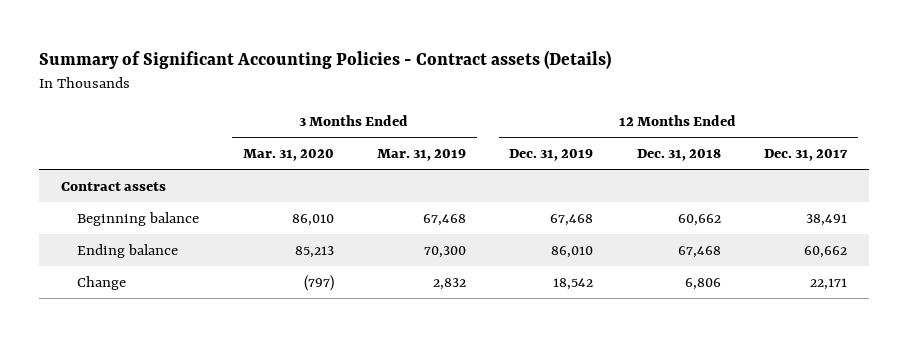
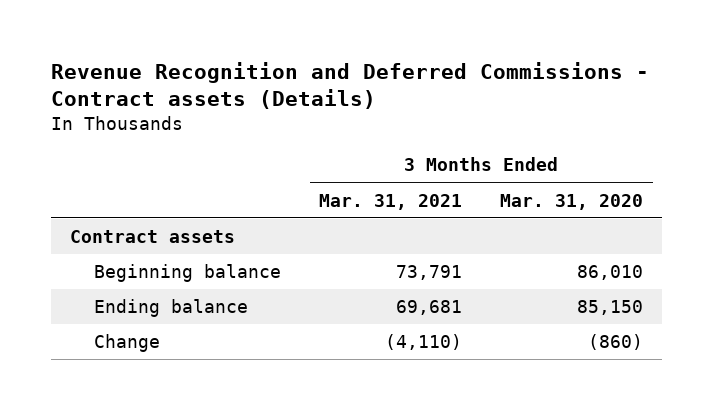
- Summary of Significant Accounting Policies - Contract assets (Details)
+ Revenue Recognition and Deferred Commissions - Contract assets (Details)
- | 3 Months Ended Mar. 31, 2020 | 3 Months Ended Mar. 31, 2019 | 12 Months Ended Dec. 31, 2019 | 12 Months Ended Dec. 31, 2018 | 12 Months Ended Dec. 31, 2017
+ | 3 Months Ended Mar. 31, 2021 | 3 Months Ended Mar. 31, 2020
- Ending balance | 85,213 | 70,300 | 86,010 | 67,468 | 60,662
- Change | (797) | 2,832 | 18,542 | 6,806 | 22,171
+ Ending balance | 69,681 | 85,150
+ Change | (4,110) | (860)

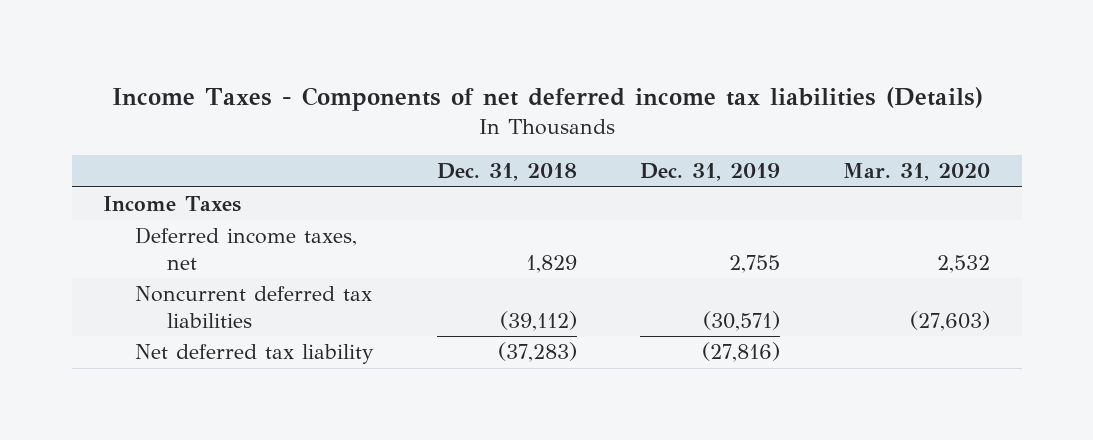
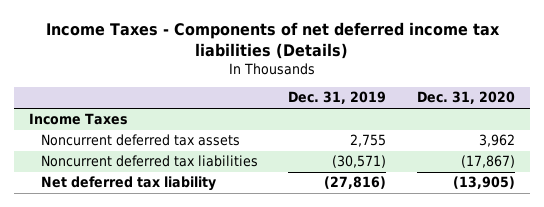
- | Dec. 31, 2018 | Dec. 31, 2019 | Mar. 31, 2020
+ | Dec. 31, 2019 | Dec. 31, 2020
- Deferred income taxes, net | 1,829 | 2,755 | 2,532
+ Noncurrent deferred tax assets | 2,755 | 3,962

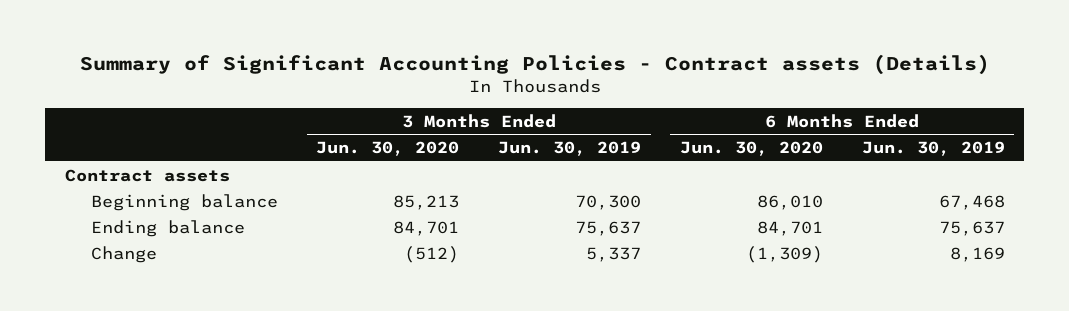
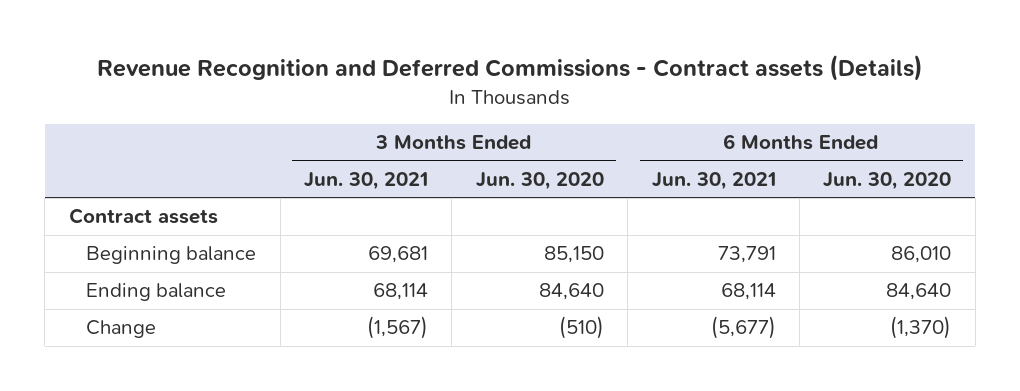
- Summary of Significant Accounting Policies - Contract assets (Details)
+ Revenue Recognition and Deferred Commissions - Contract assets (Details)
- | 3 Months Ended Jun. 30, 2020 | 3 Months Ended Jun. 30, 2019 | 6 Months Ended Jun. 30, 2020 | 6 Months Ended Jun. 30, 2019
+ | 3 Months Ended Jun. 30, 2021 | 3 Months Ended Jun. 30, 2020 | 6 Months Ended Jun. 30, 2021 | 6 Months Ended Jun. 30, 2020
- Beginning balance | 85,213 | 70,300 | 86,010 | 67,468
- Ending balance | 84,701 | 75,637 | 84,701 | 75,637
- Change | (512) | 5,337 | (1,309) | 8,169
+ Beginning balance | 69,681 | 85,150 | 73,791 | 86,010
+ Ending balance | 68,114 | 84,640 | 68,114 | 84,640
+ Change | (1,567) | (510) | (5,677) | (1,370)

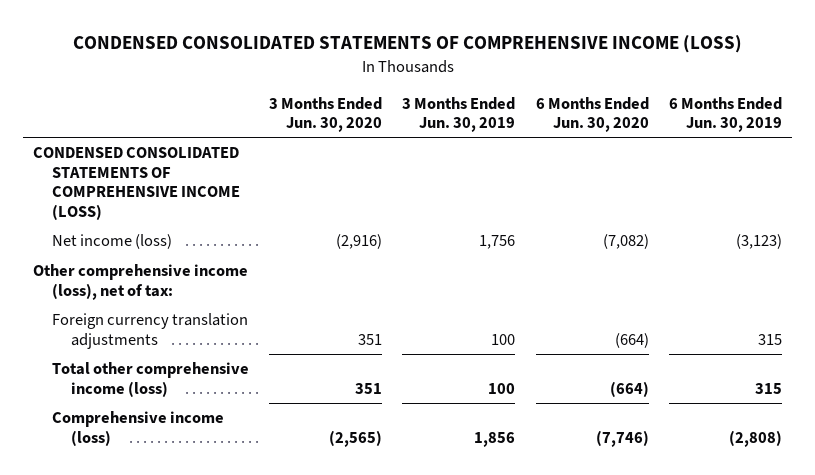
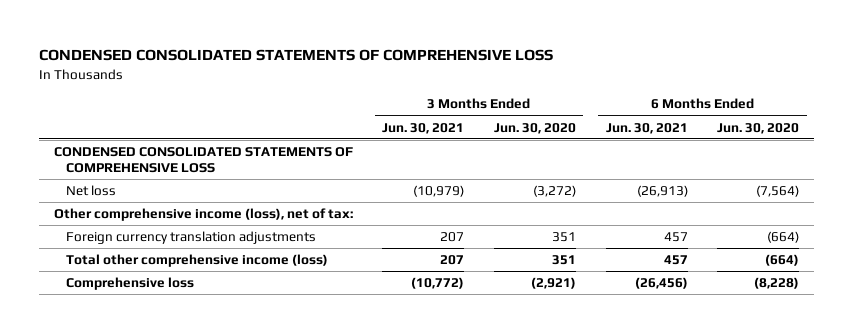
- CONDENSED CONSOLIDATED STATEMENTS OF COMPREHENSIVE INCOME (LOSS)
+ CONDENSED CONSOLIDATED STATEMENTS OF COMPREHENSIVE LOSS
- | 3 Months Ended Jun. 30, 2020 | 3 Months Ended Jun. 30, 2019 | 6 Months Ended Jun. 30, 2020 | 6 Months Ended Jun. 30, 2019
+ | 3 Months Ended Jun. 30, 2021 | 3 Months Ended Jun. 30, 2020 | 6 Months Ended Jun. 30, 2021 | 6 Months Ended Jun. 30, 2020
- CONDENSED CONSOLIDATED STATEMENTS OF COMPREHENSIVE INCOME (LOSS)
- Net income (loss) | (2,916) | 1,756 | (7,082) | (3,123)
+ CONDENSED CONSOLIDATED STATEMENTS OF COMPREHENSIVE LOSS
+ Net loss | (10,979) | (3,272) | (26,913) | (7,564)
- Comprehensive income (loss) | (2,565) | 1,856 | (7,746) | (2,808)
+ Comprehensive loss | (10,772) | (2,921) | (26,456) | (8,228)

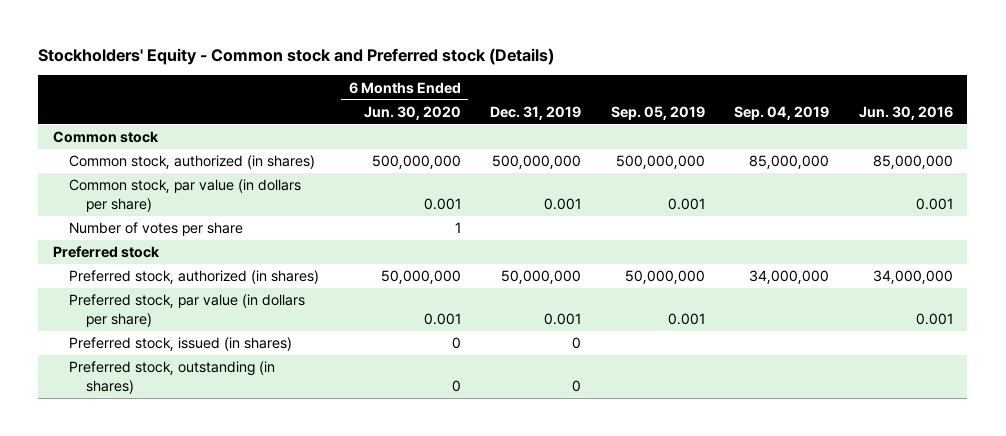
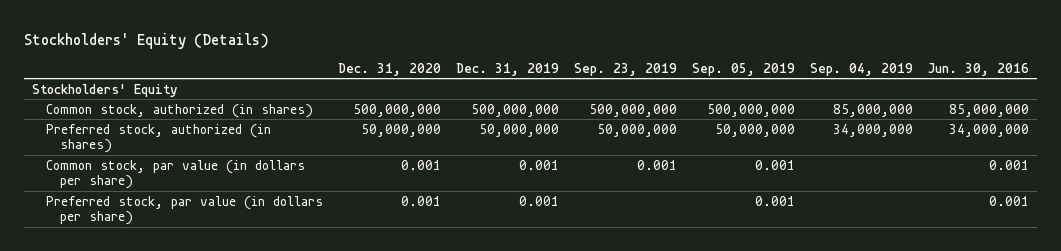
- Stockholders' Equity - Common stock and Preferred stock (Details)
+ Stockholders' Equity (Details)
- | 6 Months Ended Jun. 30, 2020 | Dec. 31, 2019 | Sep. 05, 2019 | Sep. 04, 2019 | Jun. 30, 2016
+ | Dec. 31, 2020 | Dec. 31, 2019 | Sep. 23, 2019 | Sep. 05, 2019 | Sep. 04, 2019 | Jun. 30, 2016
- Common stock
+ Stockholders' Equity
- Number of votes per share | 1 | | | |
- Preferred stock
moved down: Common stock, par value (in dollars per share) | 0.001 | 0.001 | 0.001 | 0.001 | | 0.001
- Preferred stock, issued (in shares) | 0 | 0 | | |
- Preferred stock, outstanding (in shares) | 0 | 0 | | |

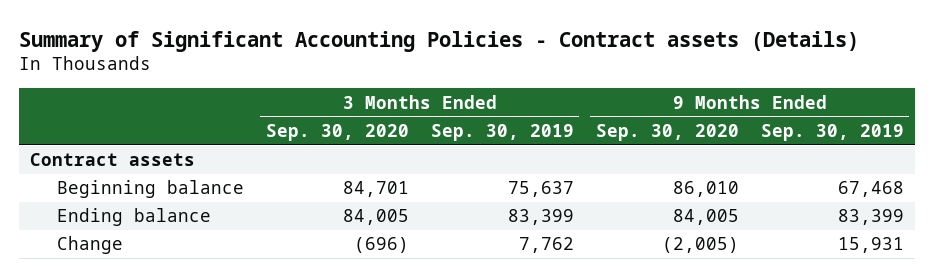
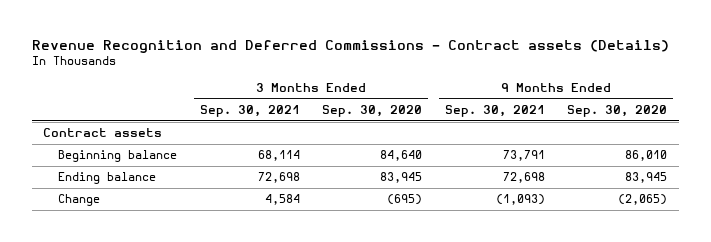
- Summary of Significant Accounting Policies - Contract assets (Details)
+ Revenue Recognition and Deferred Commissions - Contract assets (Details)
- | 3 Months Ended Sep. 30, 2020 | 3 Months Ended Sep. 30, 2019 | 9 Months Ended Sep. 30, 2020 | 9 Months Ended Sep. 30, 2019
+ | 3 Months Ended Sep. 30, 2021 | 3 Months Ended Sep. 30, 2020 | 9 Months Ended Sep. 30, 2021 | 9 Months Ended Sep. 30, 2020
- Beginning balance | 84,701 | 75,637 | 86,010 | 67,468
- Ending balance | 84,005 | 83,399 | 84,005 | 83,399
- Change | (696) | 7,762 | (2,005) | 15,931
+ Beginning balance | 68,114 | 84,640 | 73,791 | 86,010
+ Ending balance | 72,698 | 83,945 | 72,698 | 83,945
+ Change | 4,584 | (695) | (1,093) | (2,065)

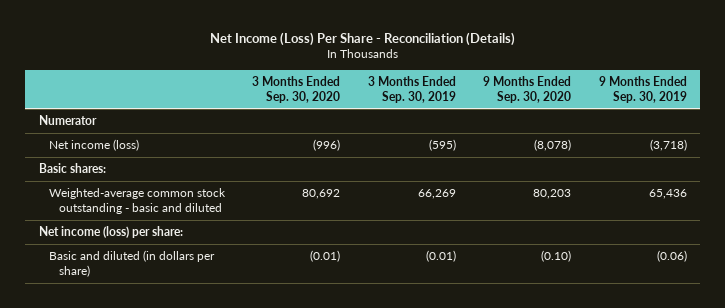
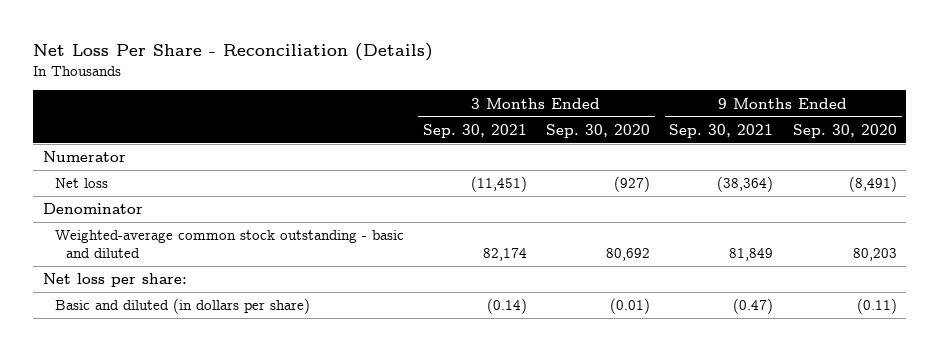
- Net Income (Loss) Per Share - Reconciliation (Details)
+ Net Loss Per Share - Reconciliation (Details)
- | 3 Months Ended Sep. 30, 2020 | 3 Months Ended Sep. 30, 2019 | 9 Months Ended Sep. 30, 2020 | 9 Months Ended Sep. 30, 2019
+ | 3 Months Ended Sep. 30, 2021 | 3 Months Ended Sep. 30, 2020 | 9 Months Ended Sep. 30, 2021 | 9 Months Ended Sep. 30, 2020
- Net income (loss) | (996) | (595) | (8,078) | (3,718)
- Basic shares:
+ Net loss | (11,451) | (927) | (38,364) | (8,491)
+ Denominator
- Net income (loss) per share:
- Basic and diluted (in dollars per share) | (0.01) | (0.01) | (0.10) | (0.06)
+ Net loss per share:
+ Basic and diluted (in dollars per share) | (0.14) | (0.01) | (0.47) | (0.11)

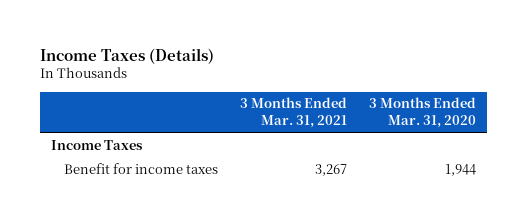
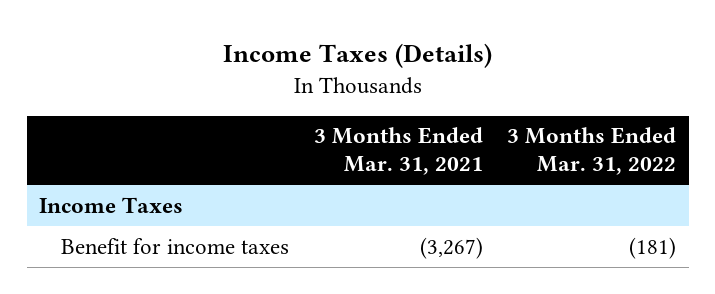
- | 3 Months Ended Mar. 31, 2021 | 3 Months Ended Mar. 31, 2020
+ | 3 Months Ended Mar. 31, 2021 | 3 Months Ended Mar. 31, 2022
- Benefit for income taxes | 3,267 | 1,944
+ Benefit for income taxes | (3,267) | (181)

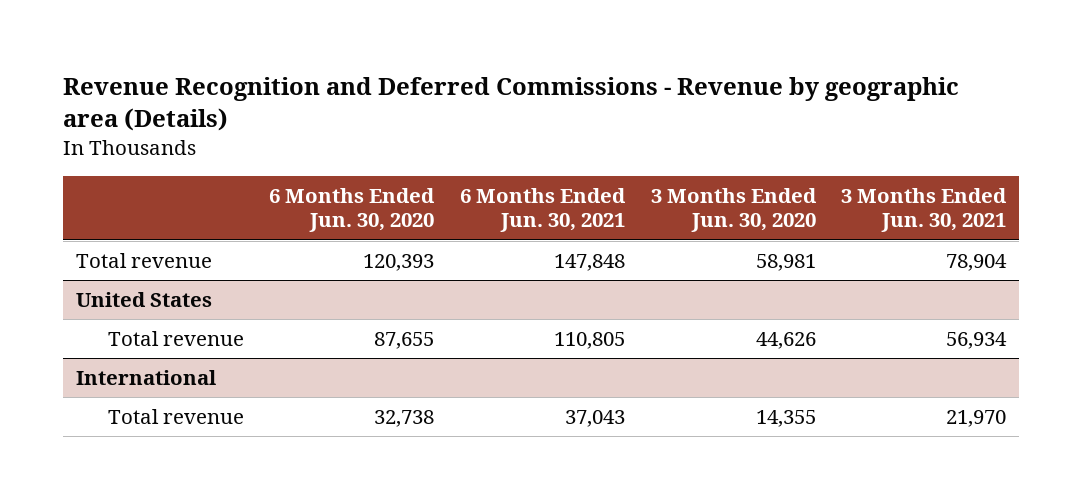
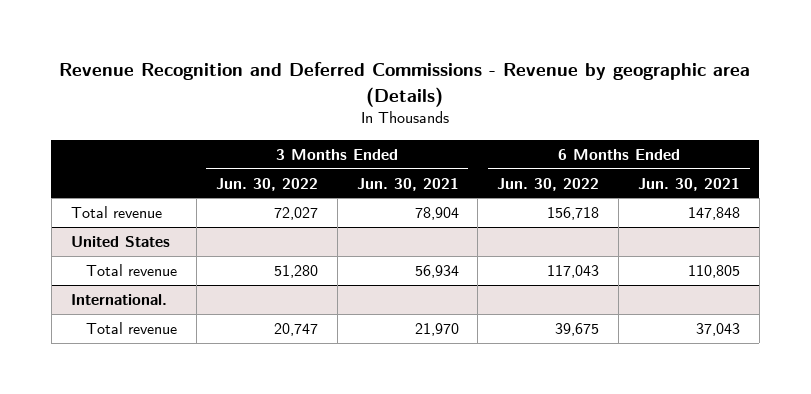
- | 6 Months Ended Jun. 30, 2020 | 6 Months Ended Jun. 30, 2021 | 3 Months Ended Jun. 30, 2020 | 3 Months Ended Jun. 30, 2021
+ | 3 Months Ended Jun. 30, 2022 | 3 Months Ended Jun. 30, 2021 | 6 Months Ended Jun. 30, 2022 | 6 Months Ended Jun. 30, 2021
- International
+ International.

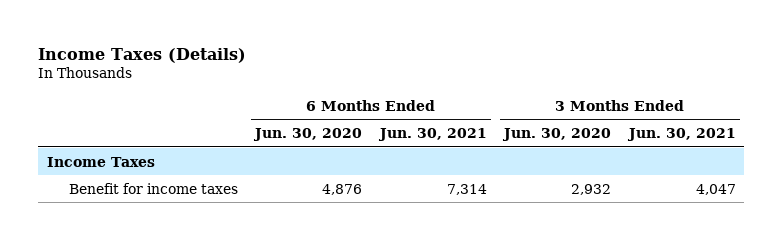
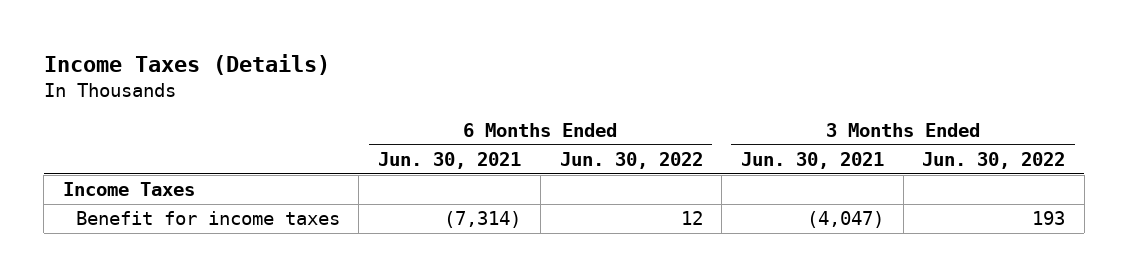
- | 6 Months Ended Jun. 30, 2020 | 6 Months Ended Jun. 30, 2021 | 3 Months Ended Jun. 30, 2020 | 3 Months Ended Jun. 30, 2021
+ | 6 Months Ended Jun. 30, 2021 | 6 Months Ended Jun. 30, 2022 | 3 Months Ended Jun. 30, 2021 | 3 Months Ended Jun. 30, 2022
- Benefit for income taxes | 4,876 | 7,314 | 2,932 | 4,047
+ Benefit for income taxes | (7,314) | 12 | (4,047) | 193

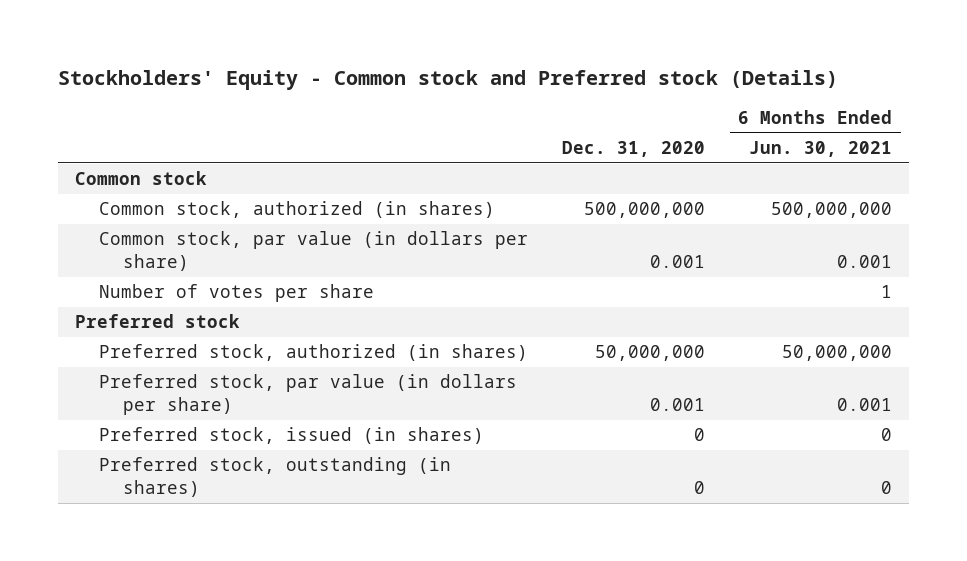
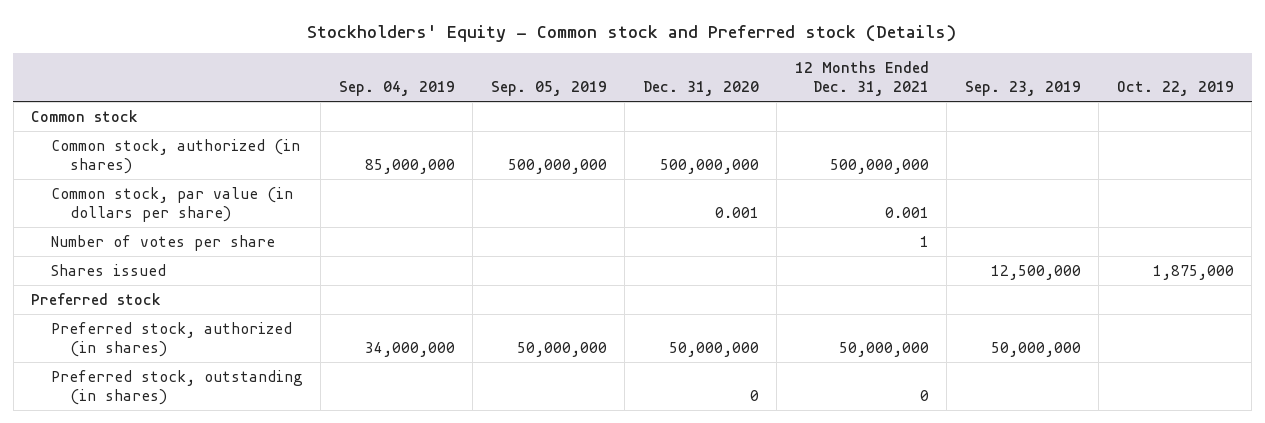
- | Dec. 31, 2020 | 6 Months Ended Jun. 30, 2021
+ | Sep. 04, 2019 | Sep. 05, 2019 | Dec. 31, 2020 | 12 Months Ended Dec. 31, 2021 | Sep. 23, 2019 | Oct. 22, 2019
+ Shares issued | | | | | 12,500,000 | 1,875,000
- Preferred stock, par value (in dollars per share) | 0.001 | 0.001
- Preferred stock, issued (in shares) | 0 | 0

